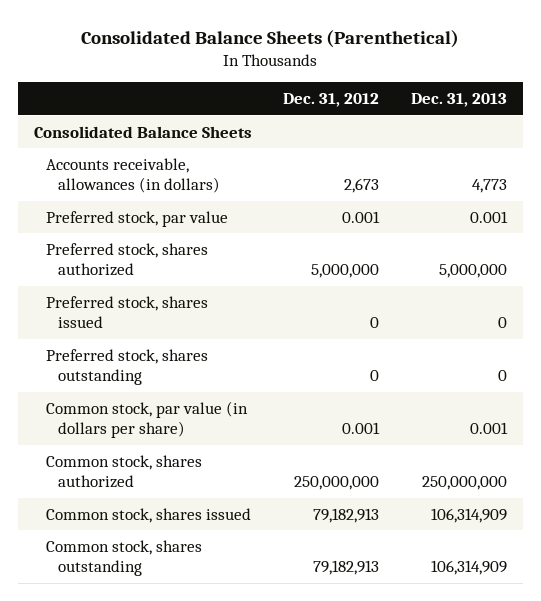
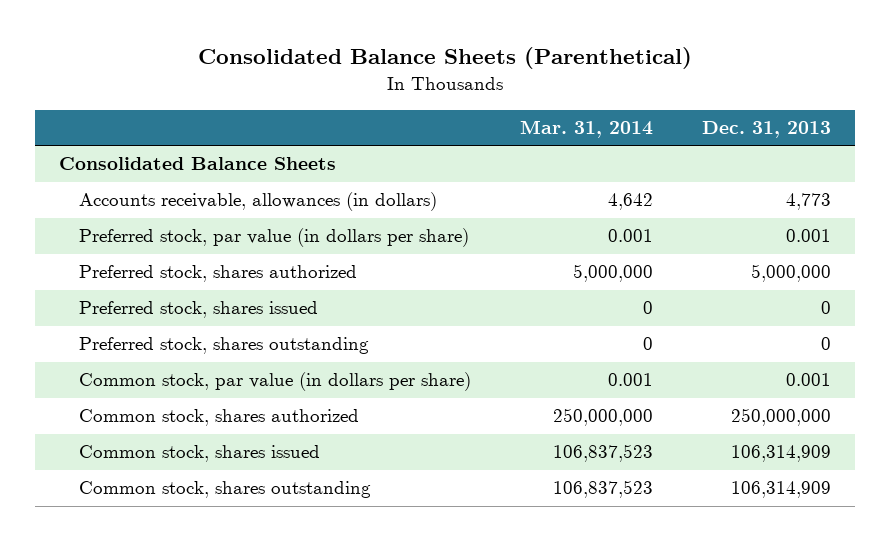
- | Dec. 31, 2012 | Dec. 31, 2013
+ | Mar. 31, 2014 | Dec. 31, 2013
- Preferred stock, par value | 0.001 | 0.001
+ Preferred stock, par value (in dollars per share) | 0.001 | 0.001

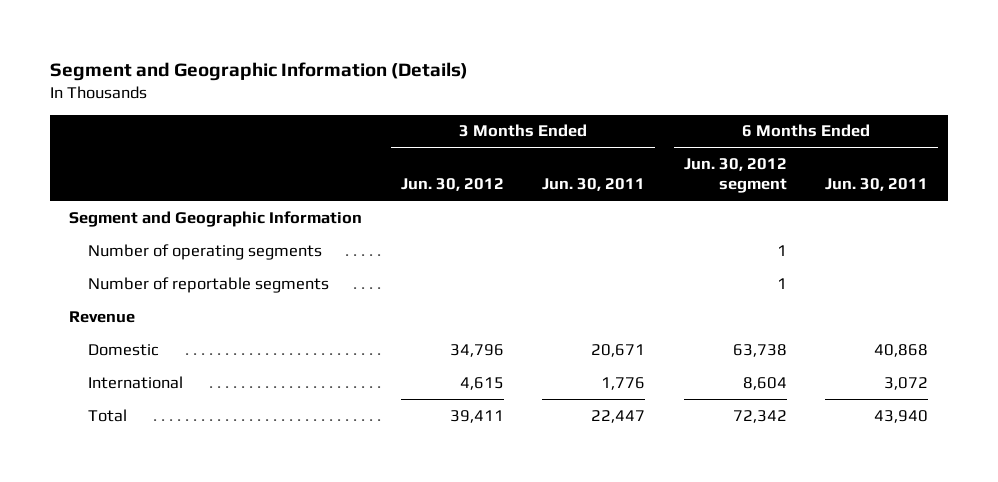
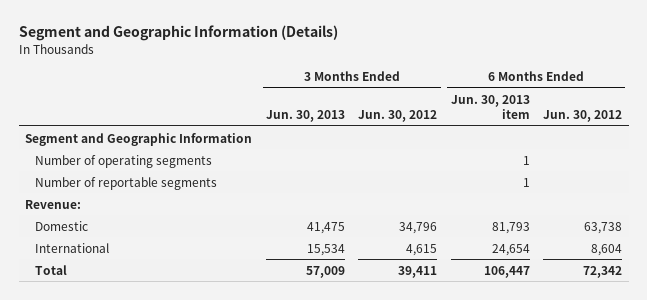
- | 3 Months Ended Jun. 30, 2012 | 3 Months Ended Jun. 30, 2011 | 6 Months Ended Jun. 30, 2012 segment | 6 Months Ended Jun. 30, 2011
+ | 3 Months Ended Jun. 30, 2013 | 3 Months Ended Jun. 30, 2012 | 6 Months Ended Jun. 30, 2013 item | 6 Months Ended Jun. 30, 2012
- Revenue
+ Revenue:

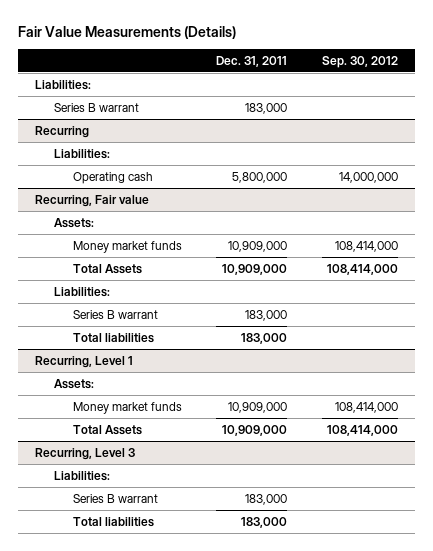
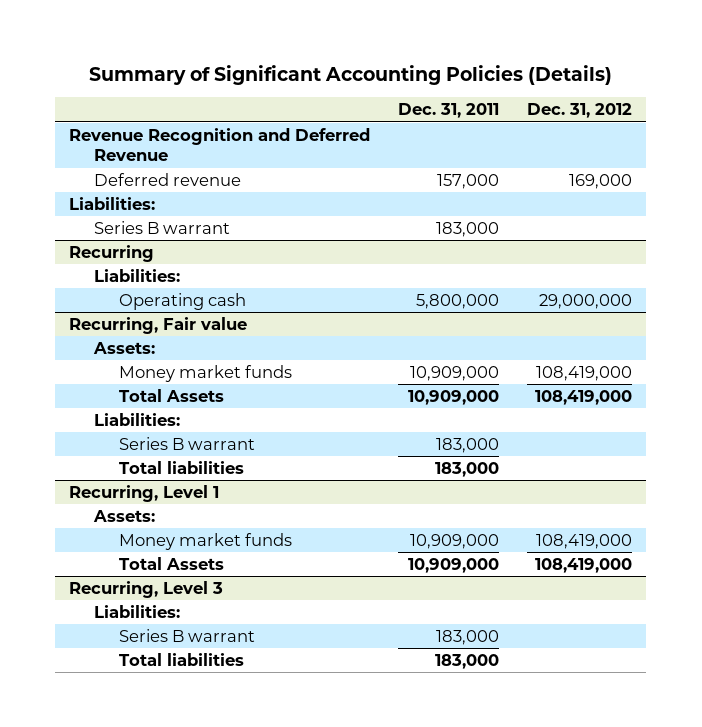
- Fair Value Measurements (Details)
+ Summary of Significant Accounting Policies (Details)
- | Dec. 31, 2011 | Sep. 30, 2012
+ | Dec. 31, 2011 | Dec. 31, 2012
+ Revenue Recognition and Deferred Revenue
+ Deferred revenue | 157,000 | 169,000

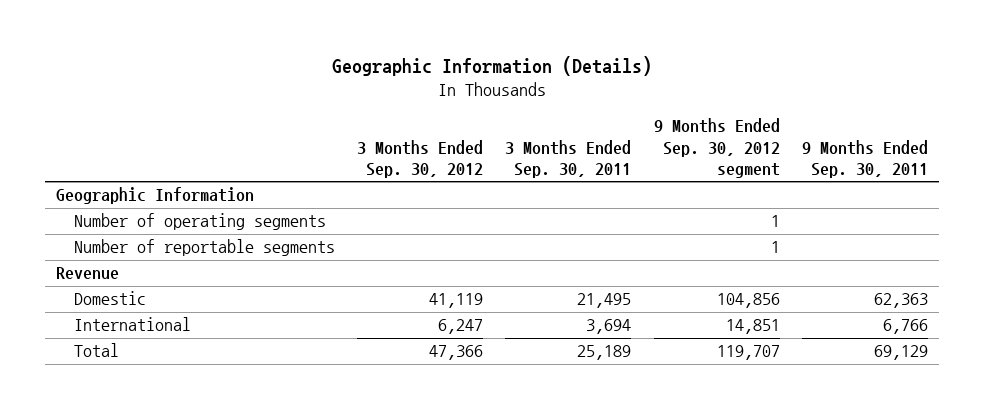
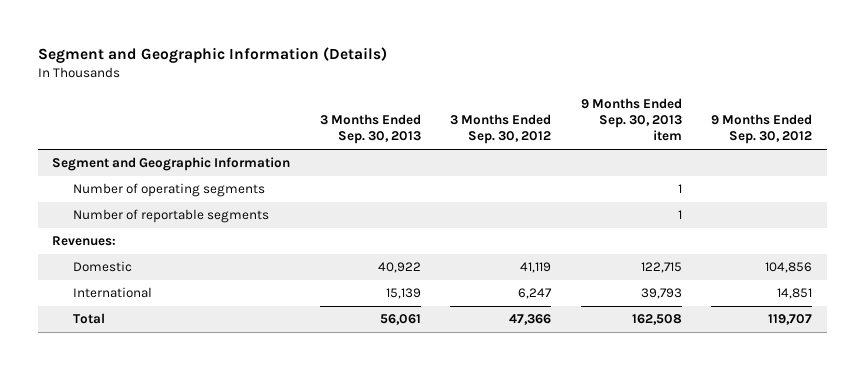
- Geographic Information (Details)
+ Segment and Geographic Information (Details)
- | 3 Months Ended Sep. 30, 2012 | 3 Months Ended Sep. 30, 2011 | 9 Months Ended Sep. 30, 2012 segment | 9 Months Ended Sep. 30, 2011
+ | 3 Months Ended Sep. 30, 2013 | 3 Months Ended Sep. 30, 2012 | 9 Months Ended Sep. 30, 2013 item | 9 Months Ended Sep. 30, 2012
- Geographic Information
+ Segment and Geographic Information
- Revenue
+ Revenues:

